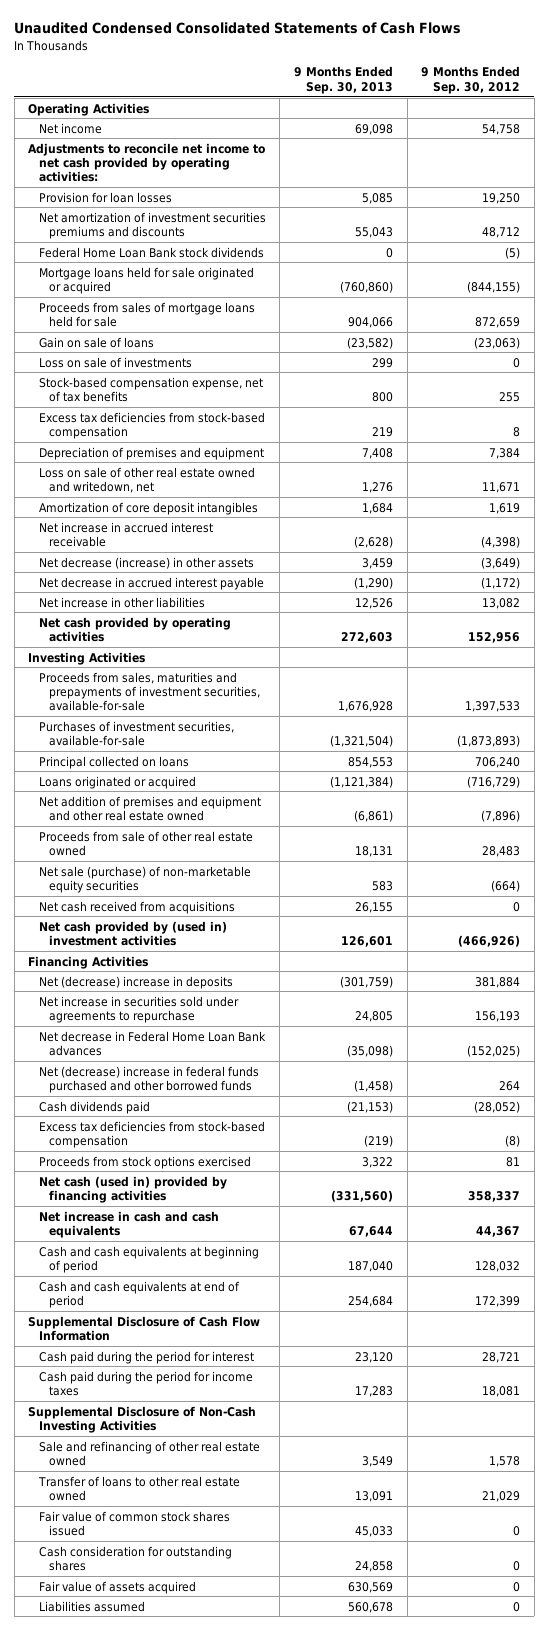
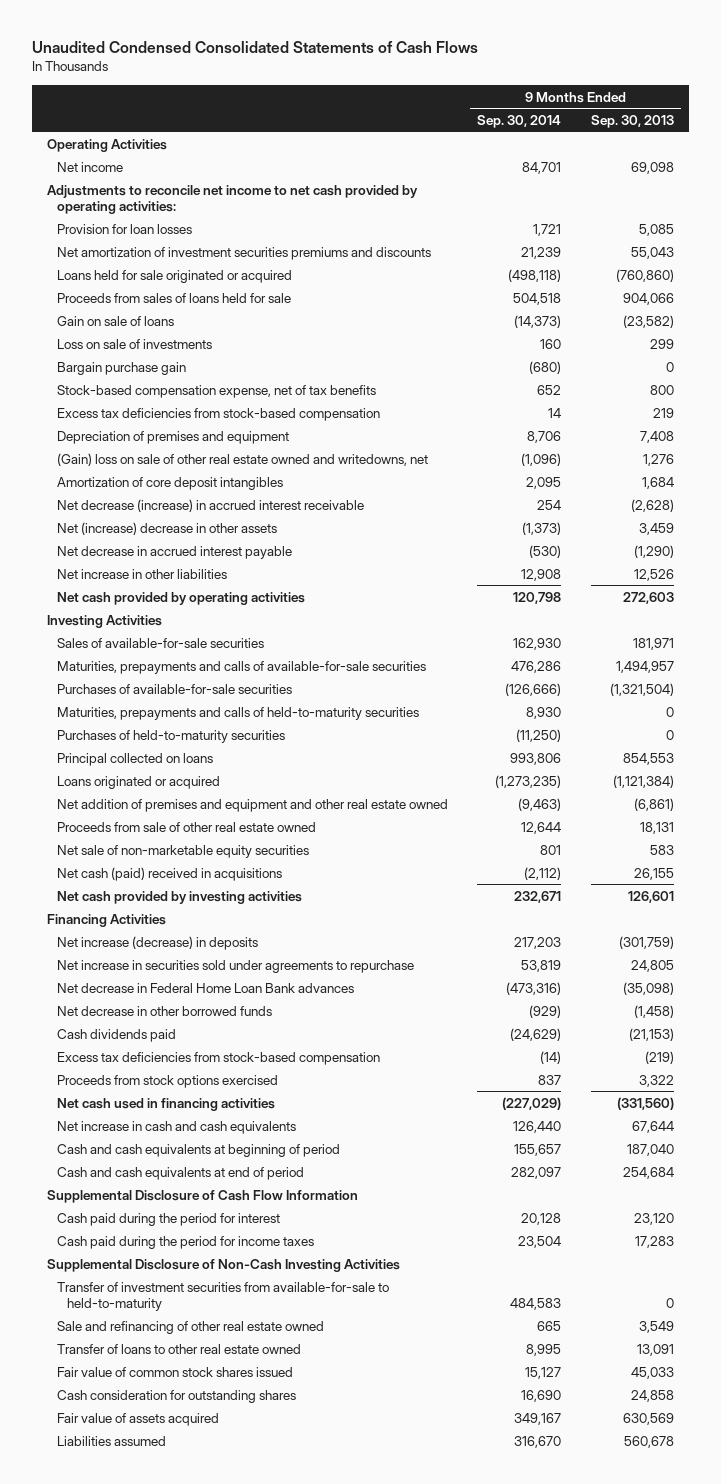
- | 9 Months Ended Sep. 30, 2013 | 9 Months Ended Sep. 30, 2012
+ | 9 Months Ended Sep. 30, 2014 | 9 Months Ended Sep. 30, 2013
- Federal Home Loan Bank stock dividends | 0 | (5)
- Mortgage loans held for sale originated or acquired | (760,860) | (844,155)
- Proceeds from sales of mortgage loans held for sale | 904,066 | 872,659
+ Loans held for sale originated or acquired | (498,118) | (760,860)
+ Proceeds from sales of loans held for sale | 504,518 | 904,066
+ Bargain purchase gain | (680) | 0
- Loss on sale of other real estate owned and writedown, net | 1,276 | 11,671
+ (Gain) loss on sale of other real estate owned and writedowns, net | (1,096) | 1,276
- Net increase in accrued interest receivable | (2,628) | (4,398)
- Net decrease (increase) in other assets | 3,459 | (3,649)
+ Net decrease (increase) in accrued interest receivable | 254 | (2,628)
+ Net (increase) decrease in other assets | (1,373) | 3,459
- Proceeds from sales, maturities and prepayments of investment securities, available-for-sale | 1,676,928 | 1,397,533
- Purchases of investment securities, available-for-sale | (1,321,504) | (1,873,893)
+ Sales of available-for-sale securities | 162,930 | 181,971
+ Maturities, prepayments and calls of available-for-sale securities | 476,286 | 1,494,957
+ Purchases of available-for-sale securities | (126,666) | (1,321,504)
+ Maturities, prepayments and calls of held-to-maturity securities | 8,930 | 0
+ Purchases of held-to-maturity securities | (11,250) | 0
- Net sale (purchase) of non-marketable equity securities | 583 | (664)
- Net cash received from acquisitions | 26,155 | 0
- Net cash provided by (used in) investment activities | 126,601 | (466,926)
+ Net sale of non-marketable equity securities | 801 | 583
+ Net cash (paid) received in acquisitions | (2,112) | 26,155
+ Net cash provided by investing activities | 232,671 | 126,601
- Net (decrease) increase in deposits | (301,759) | 381,884
+ Net increase (decrease) in deposits | 217,203 | (301,759)
- Net (decrease) increase in federal funds purchased and other borrowed funds | (1,458) | 264
+ Net decrease in other borrowed funds | (929) | (1,458)
- Net cash (used in) provided by financing activities | (331,560) | 358,337
+ Net cash used in financing activities | (227,029) | (331,560)
+ Transfer of investment securities from available-for-sale to held-to-maturity | 484,583 | 0

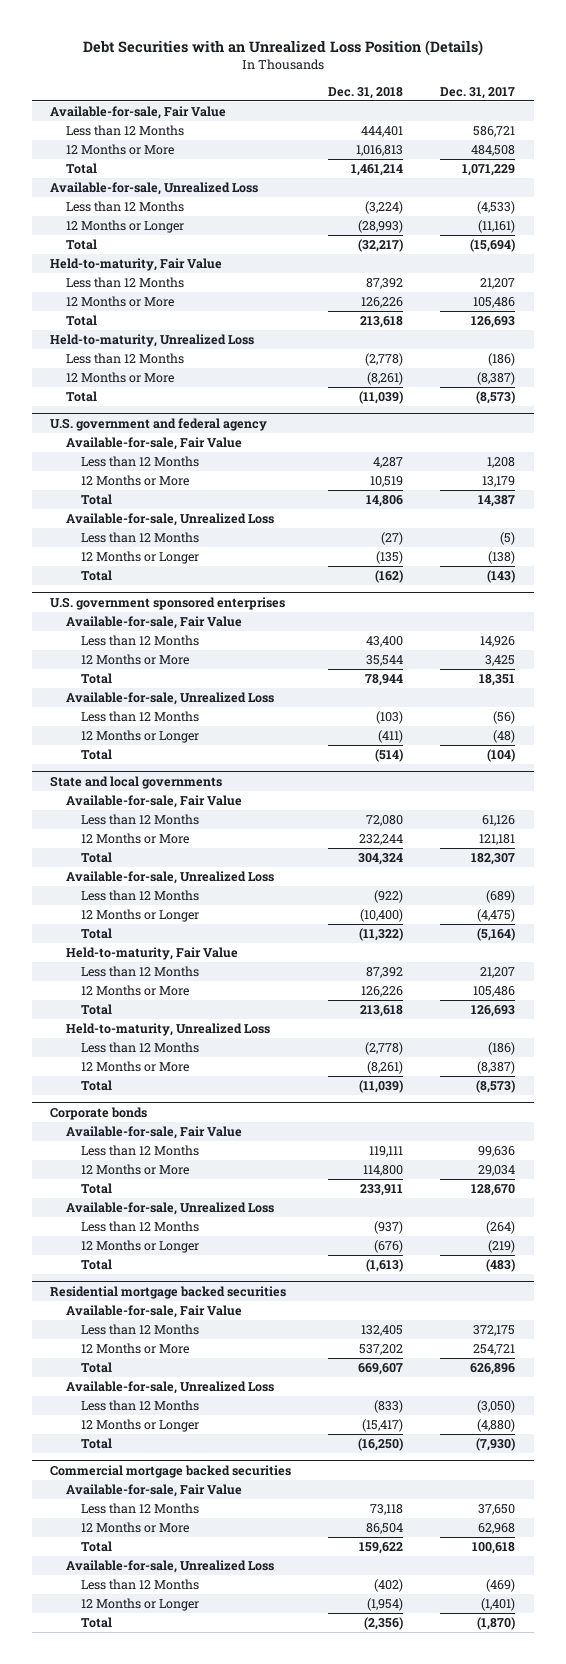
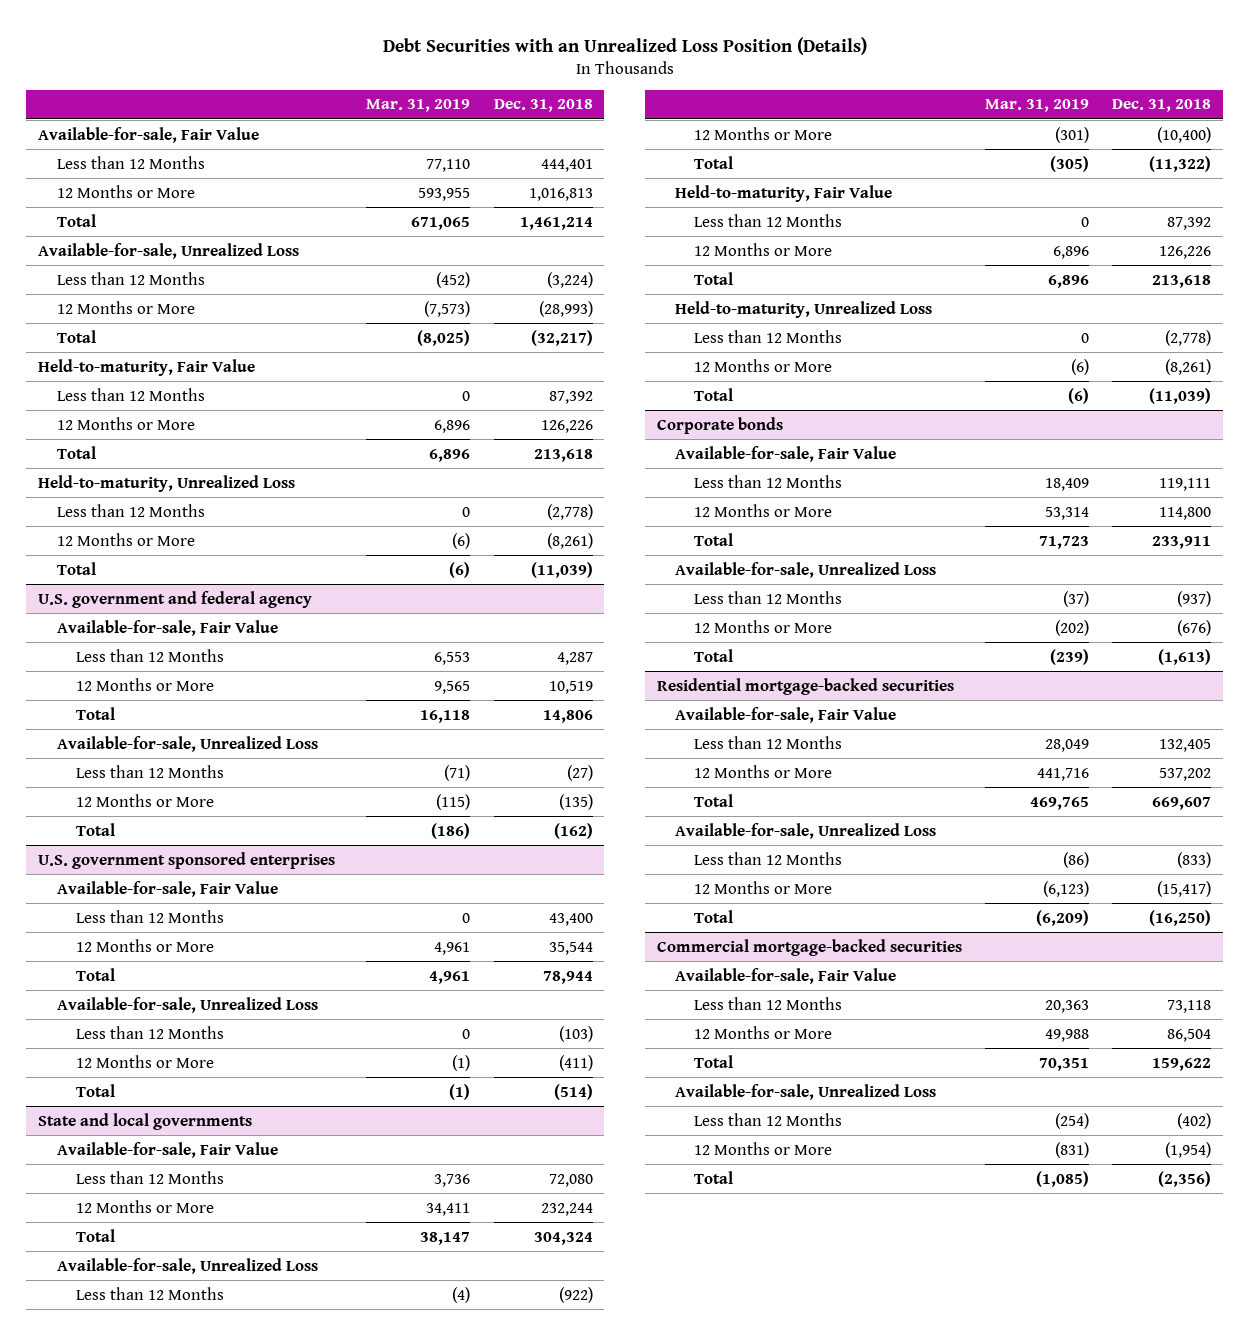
- | Dec. 31, 2018 | Dec. 31, 2017
+ | Mar. 31, 2019 | Dec. 31, 2018
- 12 Months or Longer | (28,993) | (11,161)
+ 12 Months or More | (7,573) | (28,993)
@ U.S. government and federal agency
- 12 Months or Longer | (135) | (138)
+ 12 Months or More | (115) | (135)
@ U.S. government sponsored enterprises
- 12 Months or Longer | (411) | (48)
+ 12 Months or More | (1) | (411)
@ State and local governments
- 12 Months or Longer | (10,400) | (4,475)
+ 12 Months or More | (301) | (10,400)
@ Corporate bonds
- 12 Months or Longer | (676) | (219)
+ 12 Months or More | (202) | (676)
- Residential mortgage backed securities
+ Residential mortgage-backed securities
- 12 Months or Longer | (15,417) | (4,880)
+ 12 Months or More | (6,123) | (15,417)
- Commercial mortgage backed securities
+ Commercial mortgage-backed securities
- 12 Months or Longer | (1,954) | (1,401)
+ 12 Months or More | (831) | (1,954)

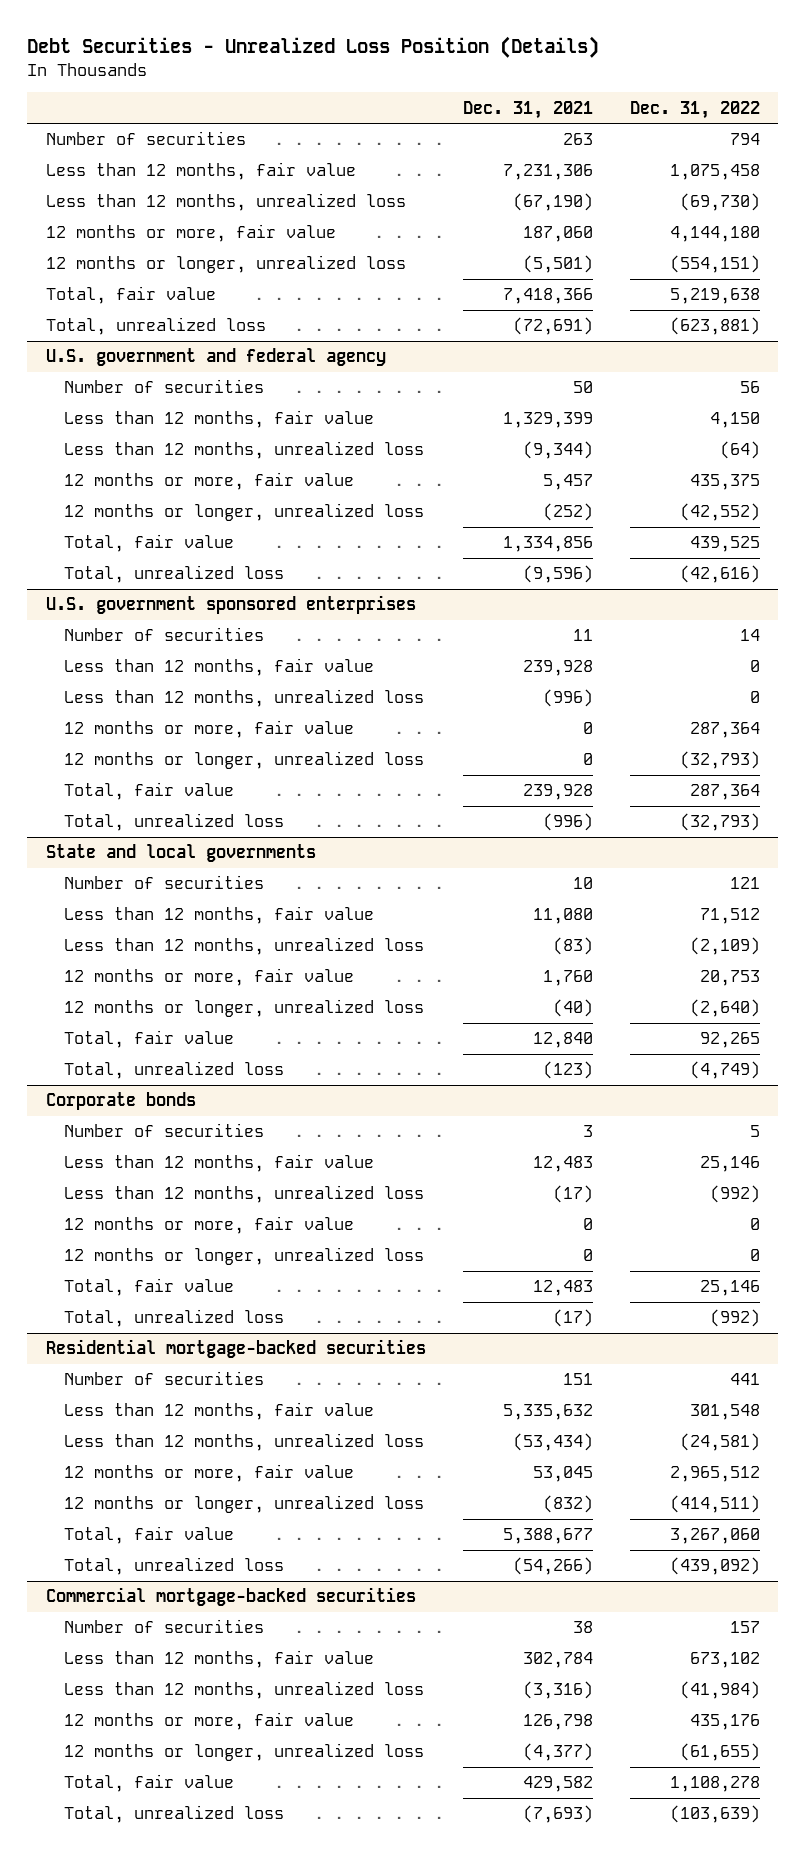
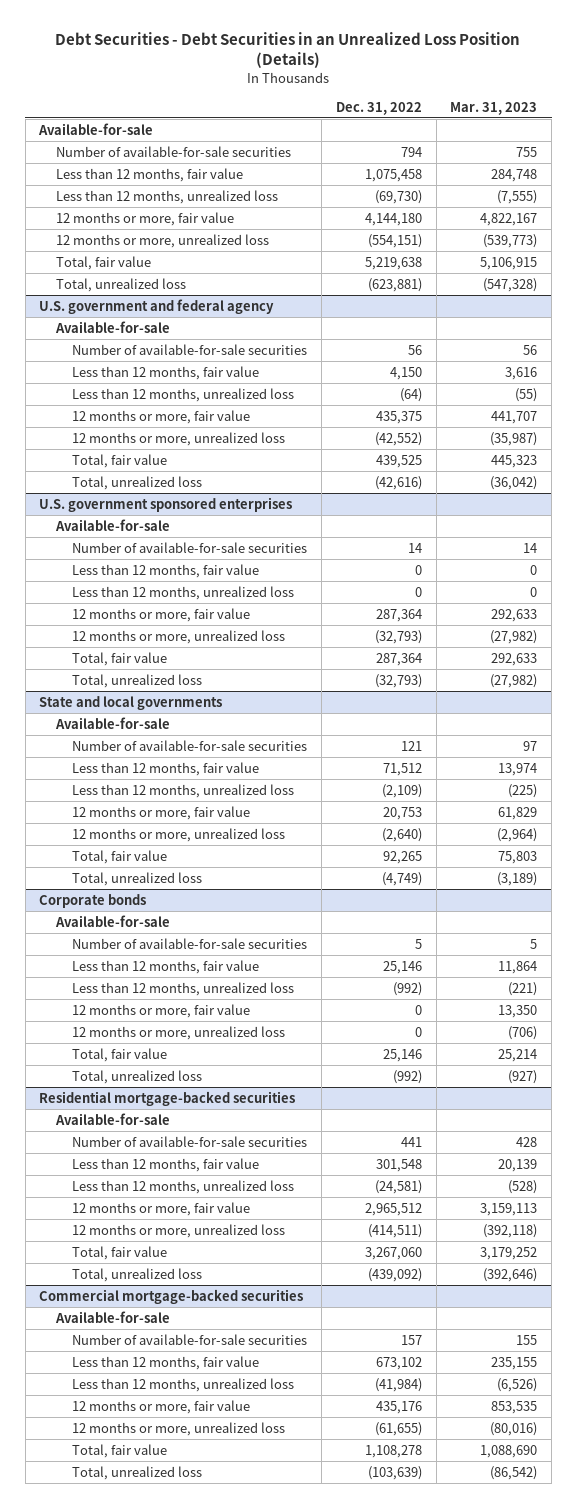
- Debt Securities - Unrealized Loss Position (Details)
+ Debt Securities - Debt Securities in an Unrealized Loss Position (Details)
- | Dec. 31, 2021 | Dec. 31, 2022
+ | Dec. 31, 2022 | Mar. 31, 2023
- Number of securities | 263 | 794
+ Available-for-sale
+ Number of available-for-sale securities | 794 | 755
- 12 months or longer, unrealized loss | (5,501) | (554,151)
+ 12 months or more, unrealized loss | (554,151) | (539,773)
@ U.S. government and federal agency
- Number of securities | 50 | 56
+ Available-for-sale
+ Number of available-for-sale securities | 56 | 56
- 12 months or longer, unrealized loss | (252) | (42,552)
+ 12 months or more, unrealized loss | (42,552) | (35,987)
@ U.S. government sponsored enterprises
- Number of securities | 11 | 14
+ Available-for-sale
+ Number of available-for-sale securities | 14 | 14
- 12 months or longer, unrealized loss | 0 | (32,793)
+ 12 months or more, unrealized loss | (32,793) | (27,982)
@ State and local governments
- Number of securities | 10 | 121
+ Available-for-sale
+ Number of available-for-sale securities | 121 | 97
- 12 months or longer, unrealized loss | (40) | (2,640)
+ 12 months or more, unrealized loss | (2,640) | (2,964)
@ Corporate bonds
- Number of securities | 3 | 5
+ Available-for-sale
+ Number of available-for-sale securities | 5 | 5
- 12 months or longer, unrealized loss | 0 | 0
+ 12 months or more, unrealized loss | 0 | (706)
@ Residential mortgage-backed securities
- Number of securities | 151 | 441
+ Available-for-sale
+ Number of available-for-sale securities | 441 | 428
- 12 months or longer, unrealized loss | (832) | (414,511)
+ 12 months or more, unrealized loss | (414,511) | (392,118)
@ Commercial mortgage-backed securities
- Number of securities | 38 | 157
+ Available-for-sale
+ Number of available-for-sale securities | 157 | 155
- 12 months or longer, unrealized loss | (4,377) | (61,655)
+ 12 months or more, unrealized loss | (61,655) | (80,016)

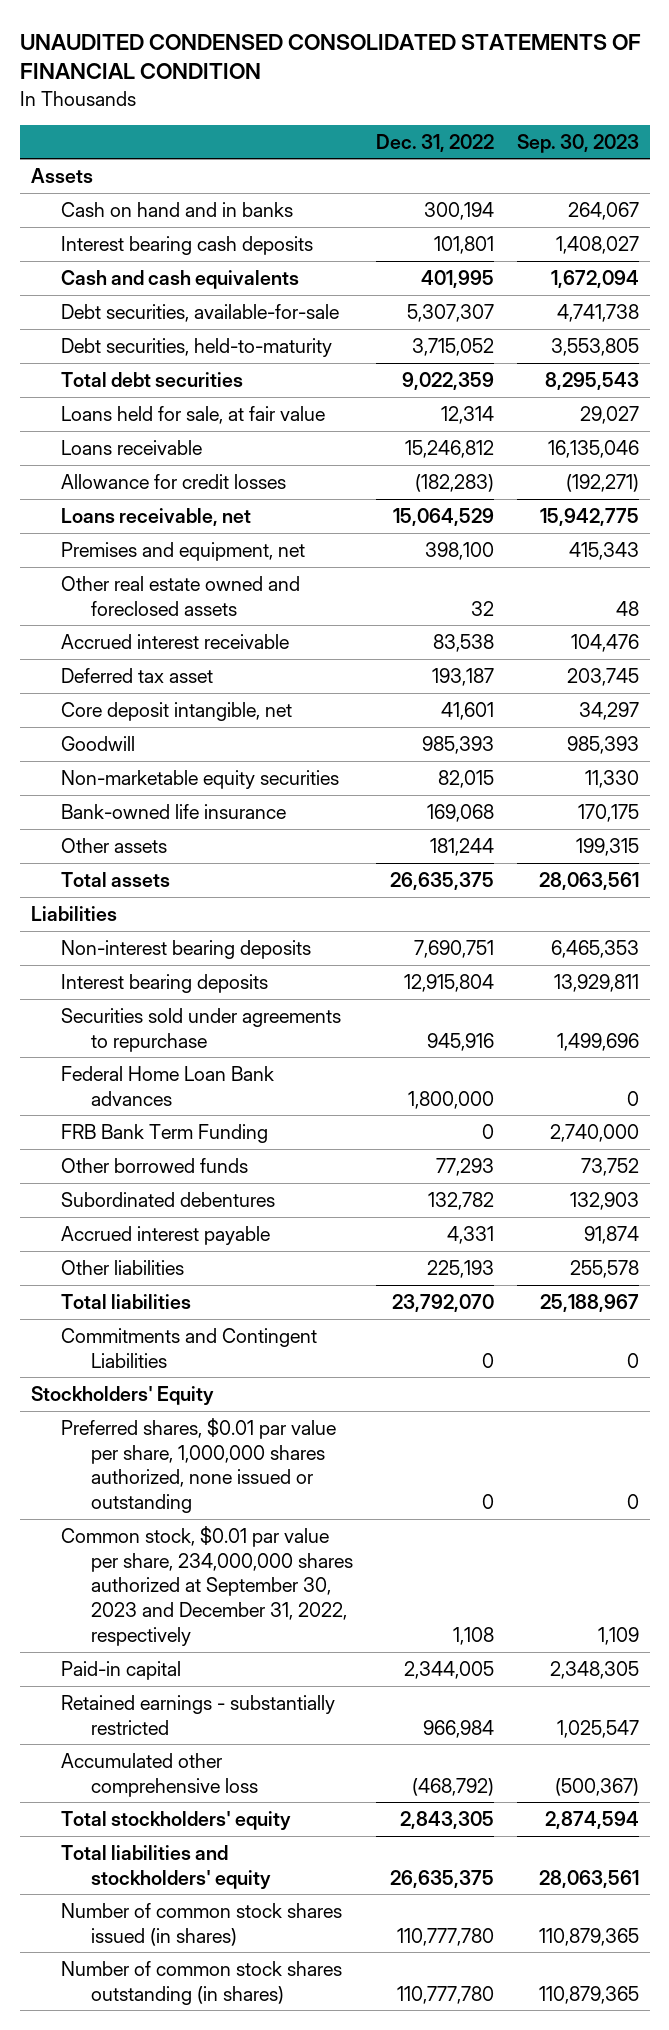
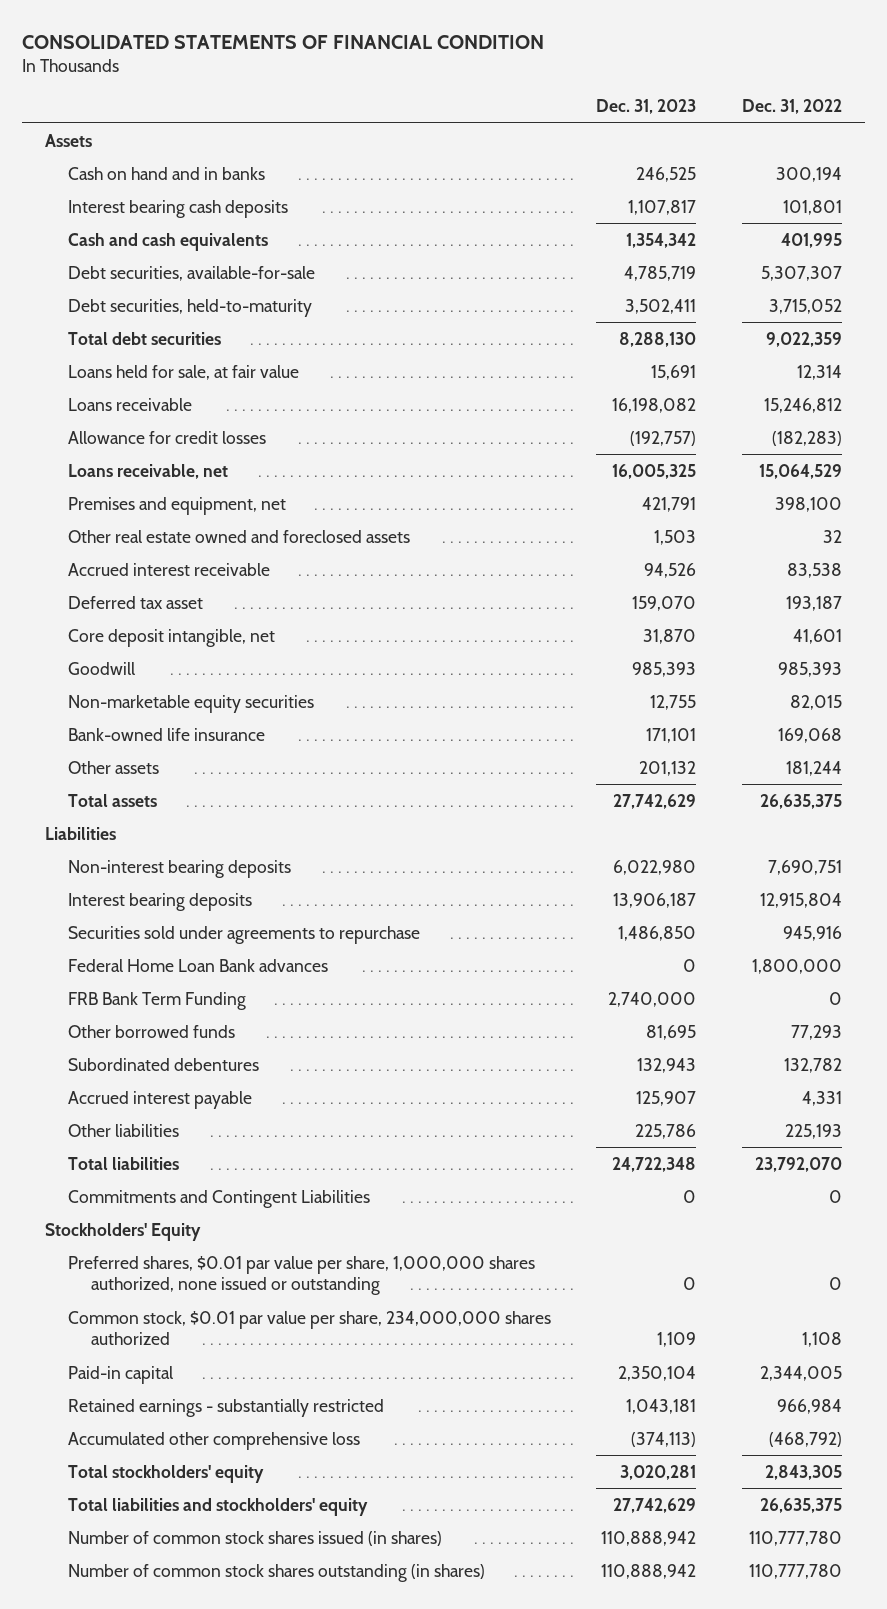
- UNAUDITED CONDENSED CONSOLIDATED STATEMENTS OF FINANCIAL CONDITION
+ CONSOLIDATED STATEMENTS OF FINANCIAL CONDITION
- | Dec. 31, 2022 | Sep. 30, 2023
+ | Dec. 31, 2023 | Dec. 31, 2022
- Common stock, $0.01 par value per share, 234,000,000 shares authorized at September 30, 2023 and December 31, 2022, respectively | 1,108 | 1,109
+ Common stock, $0.01 par value per share, 234,000,000 shares authorized | 1,109 | 1,108

